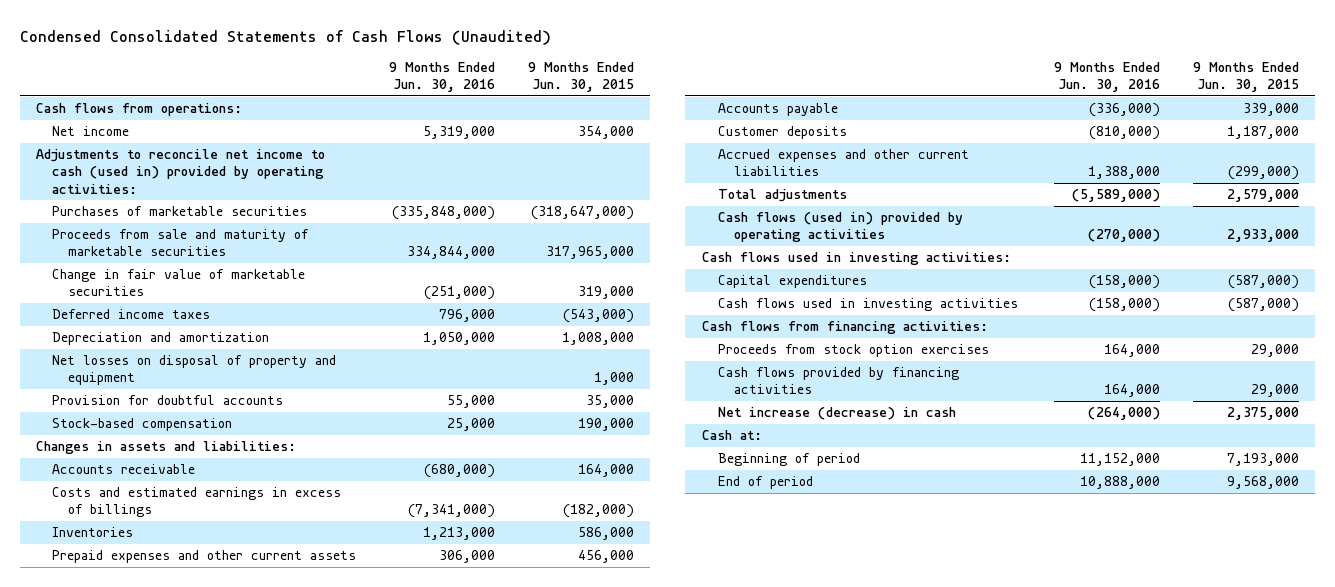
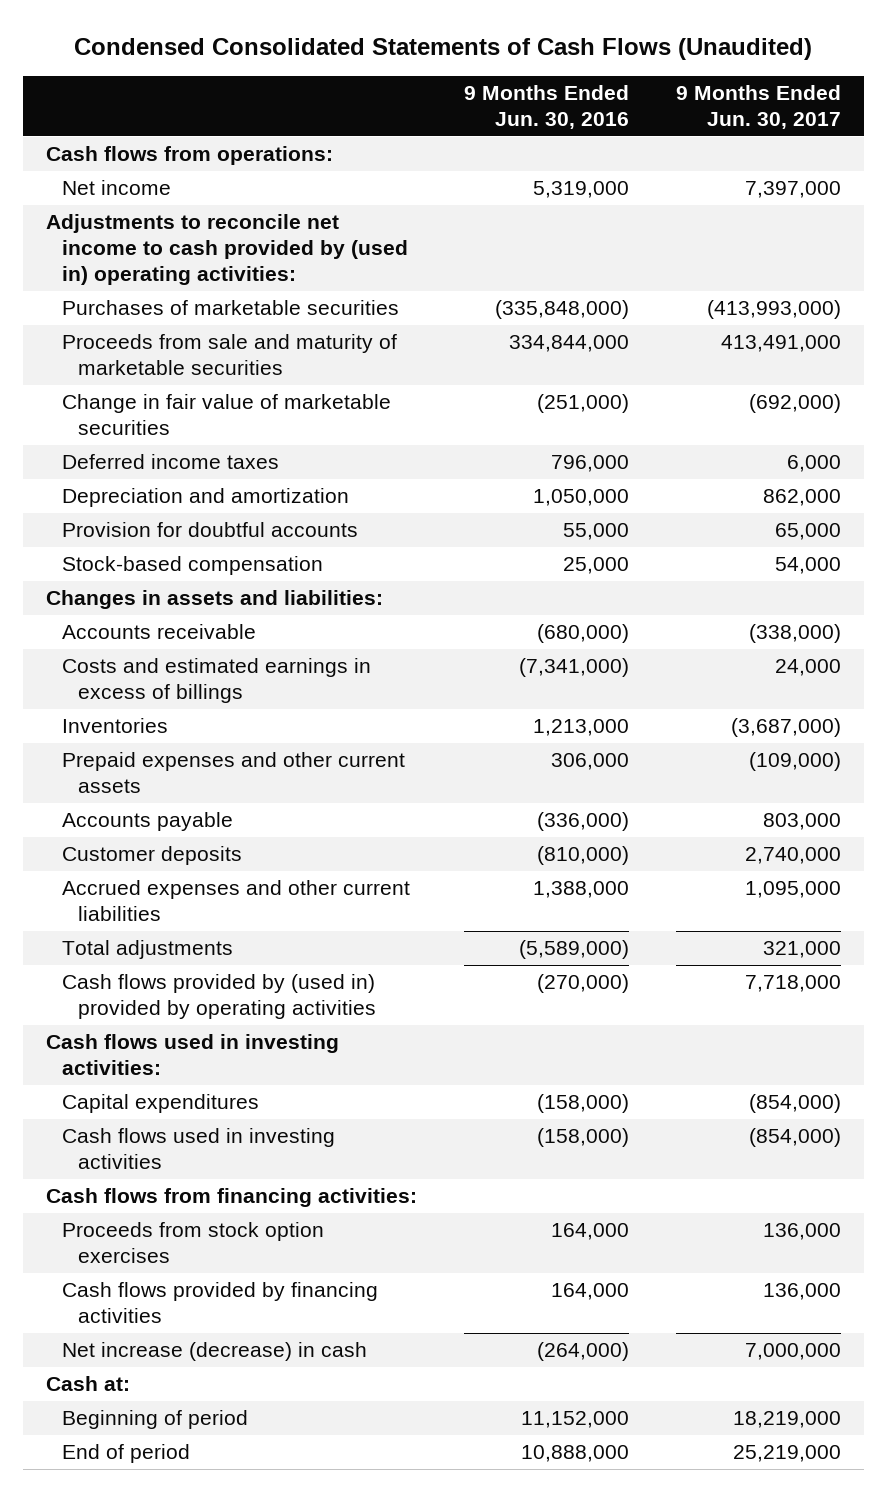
- | 9 Months Ended Jun. 30, 2016 | 9 Months Ended Jun. 30, 2015
+ | 9 Months Ended Jun. 30, 2016 | 9 Months Ended Jun. 30, 2017
- Adjustments to reconcile net income to cash (used in) provided by operating activities:
+ Adjustments to reconcile net income to cash provided by (used in) operating activities:
- Net losses on disposal of property and equipment | | 1,000
- Cash flows (used in) provided by operating activities | (270,000) | 2,933,000
+ Cash flows provided by (used in) provided by operating activities | (270,000) | 7,718,000

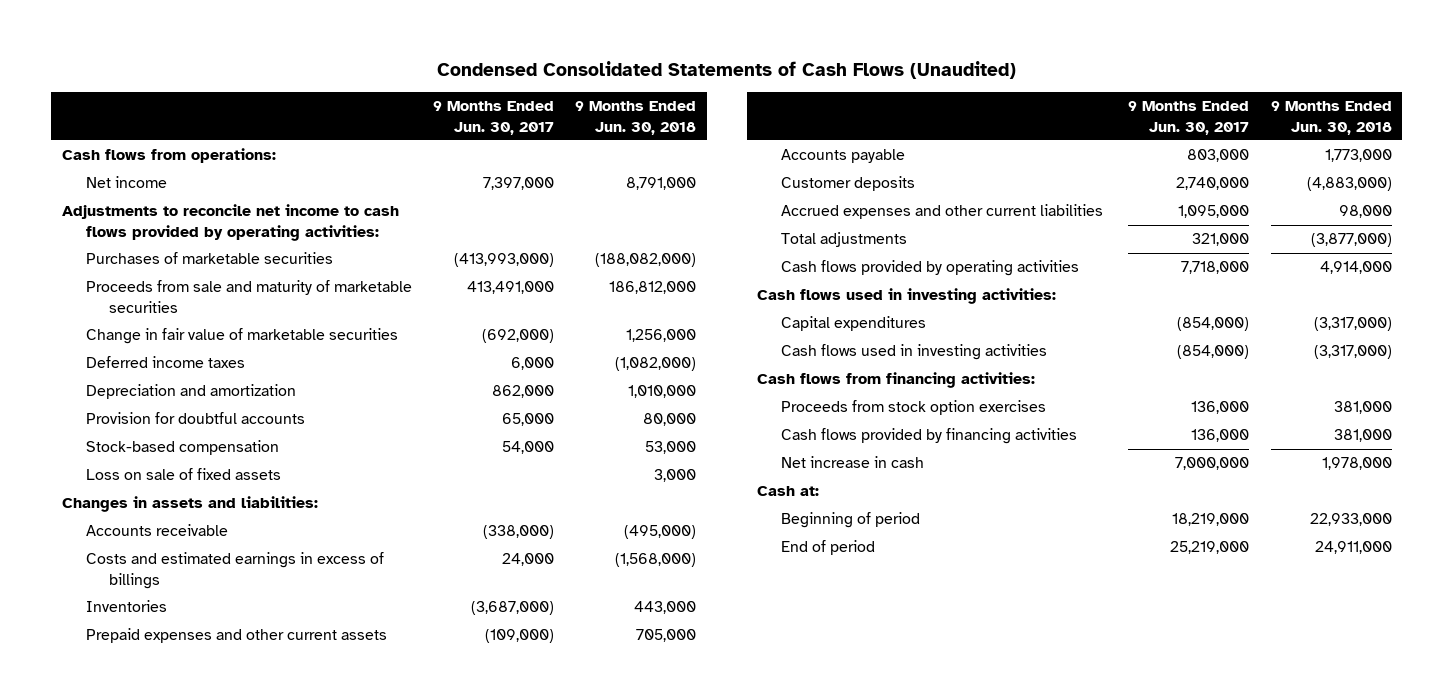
- | 9 Months Ended Jun. 30, 2016 | 9 Months Ended Jun. 30, 2017
+ | 9 Months Ended Jun. 30, 2017 | 9 Months Ended Jun. 30, 2018
- Adjustments to reconcile net income to cash provided by (used in) operating activities:
+ Adjustments to reconcile net income to cash flows provided by operating activities:
+ Loss on sale of fixed assets | | 3,000
- Cash flows provided by (used in) provided by operating activities | (270,000) | 7,718,000
+ Cash flows provided by operating activities | 7,718,000 | 4,914,000
- Net increase (decrease) in cash | (264,000) | 7,000,000
+ Net increase in cash | 7,000,000 | 1,978,000

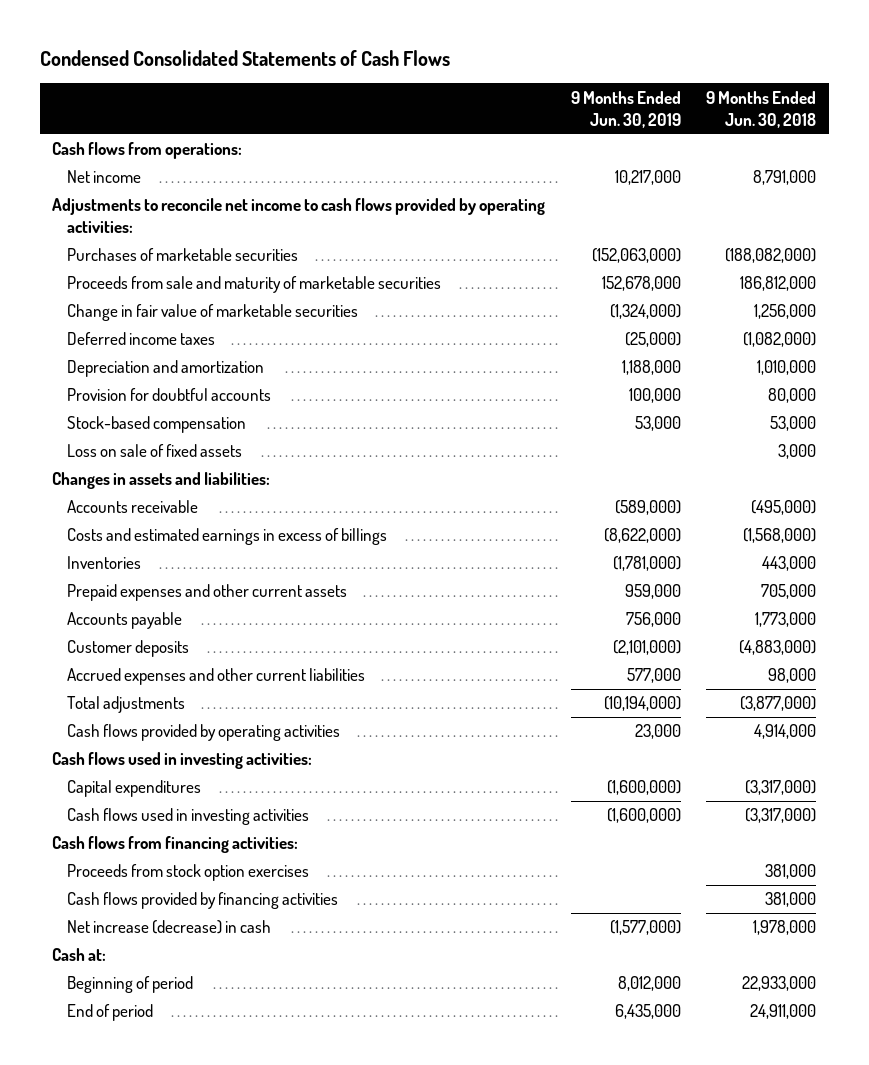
- Condensed Consolidated Statements of Cash Flows (Unaudited)
+ Condensed Consolidated Statements of Cash Flows
- | 9 Months Ended Jun. 30, 2017 | 9 Months Ended Jun. 30, 2018
+ | 9 Months Ended Jun. 30, 2019 | 9 Months Ended Jun. 30, 2018
- Net increase in cash | 7,000,000 | 1,978,000
+ Net increase (decrease) in cash | (1,577,000) | 1,978,000

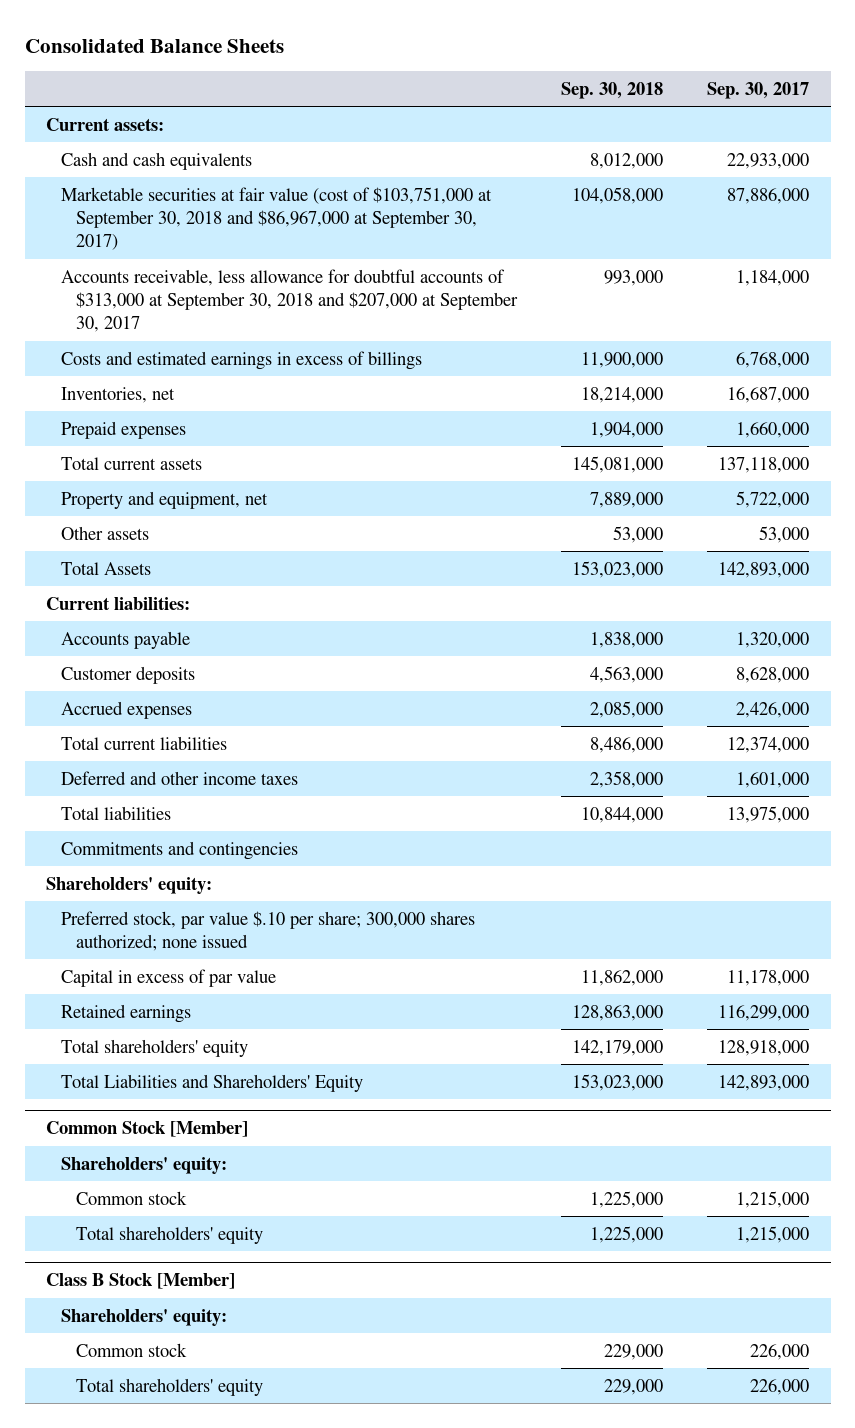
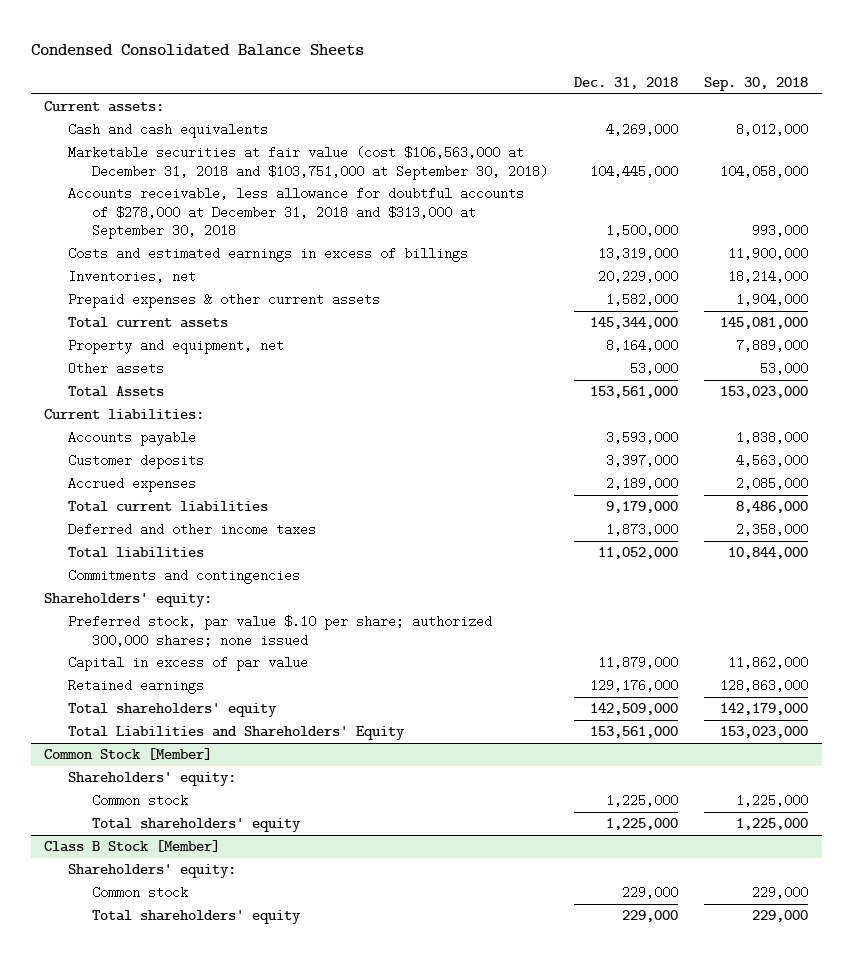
- Consolidated Balance Sheets
+ Condensed Consolidated Balance Sheets
- | Sep. 30, 2018 | Sep. 30, 2017
+ | Dec. 31, 2018 | Sep. 30, 2018
- Marketable securities at fair value (cost of $103,751,000 at September 30, 2018 and $86,967,000 at September 30, 2017) | 104,058,000 | 87,886,000
- Accounts receivable, less allowance for doubtful accounts of $313,000 at September 30, 2018 and $207,000 at September 30, 2017 | 993,000 | 1,184,000
+ Marketable securities at fair value (cost $106,563,000 at December 31, 2018 and $103,751,000 at September 30, 2018) | 104,445,000 | 104,058,000
+ Accounts receivable, less allowance for doubtful accounts of $278,000 at December 31, 2018 and $313,000 at September 30, 2018 | 1,500,000 | 993,000
- Prepaid expenses | 1,904,000 | 1,660,000
+ Prepaid expenses & other current assets | 1,582,000 | 1,904,000
- Preferred stock, par value $.10 per share; 300,000 shares authorized; none issued
+ Preferred stock, par value $.10 per share; authorized 300,000 shares; none issued

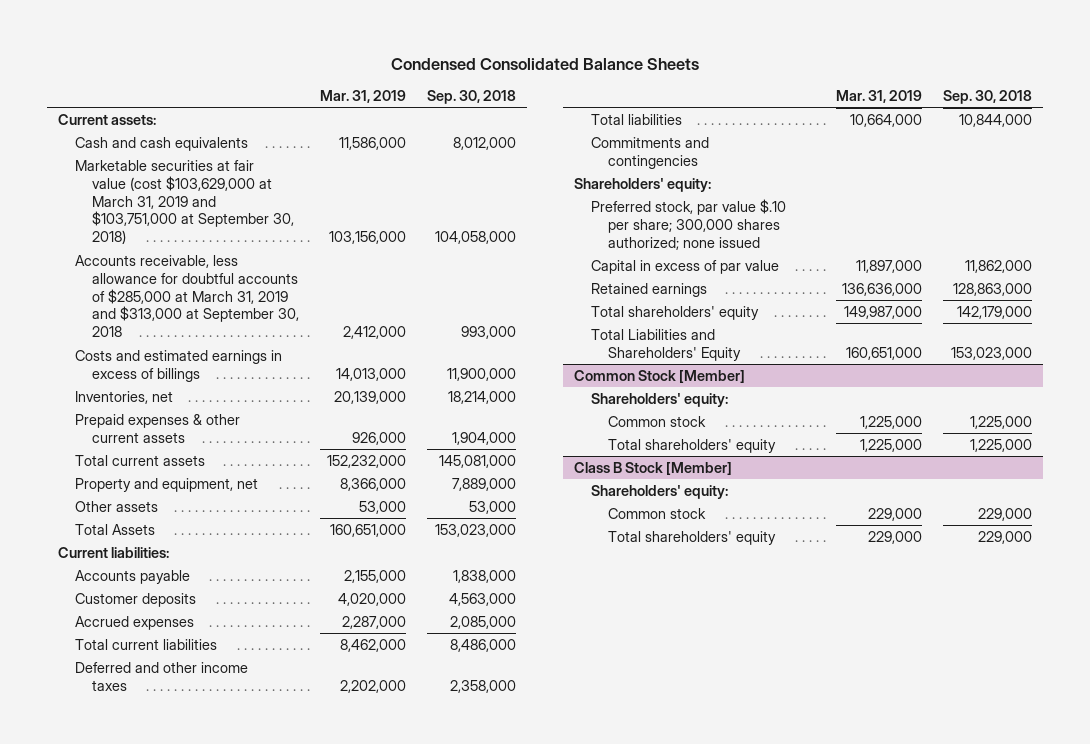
- | Dec. 31, 2018 | Sep. 30, 2018
+ | Mar. 31, 2019 | Sep. 30, 2018
- Marketable securities at fair value (cost $106,563,000 at December 31, 2018 and $103,751,000 at September 30, 2018) | 104,445,000 | 104,058,000
- Accounts receivable, less allowance for doubtful accounts of $278,000 at December 31, 2018 and $313,000 at September 30, 2018 | 1,500,000 | 993,000
+ Marketable securities at fair value (cost $103,629,000 at March 31, 2019 and $103,751,000 at September 30, 2018) | 103,156,000 | 104,058,000
+ Accounts receivable, less allowance for doubtful accounts of $285,000 at March 31, 2019 and $313,000 at September 30, 2018 | 2,412,000 | 993,000
- Preferred stock, par value $.10 per share; authorized 300,000 shares; none issued
+ Preferred stock, par value $.10 per share; 300,000 shares authorized; none issued

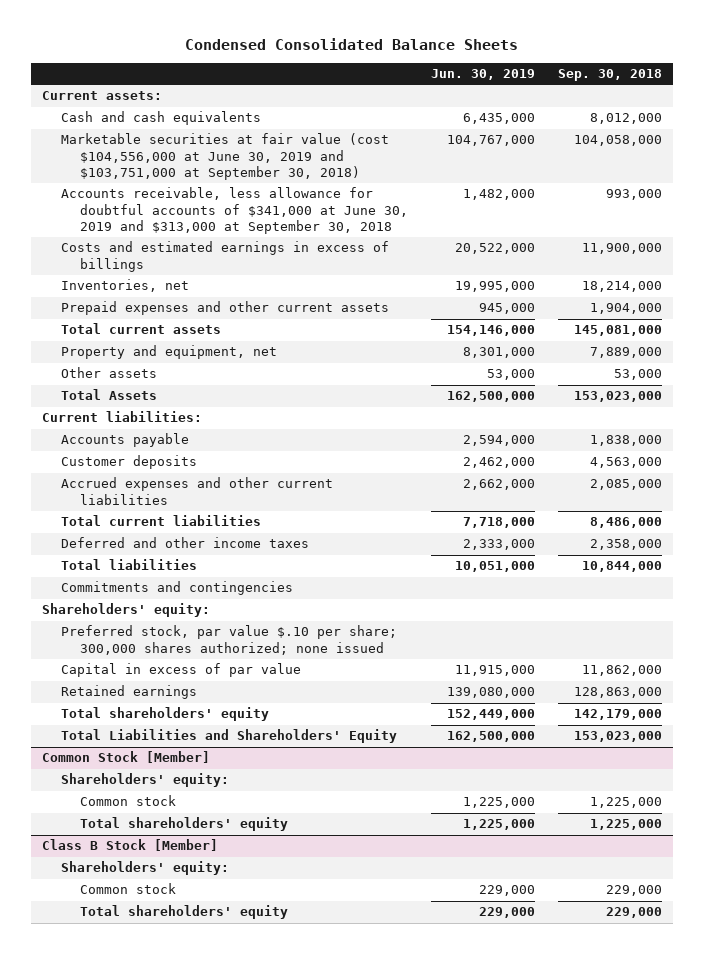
- | Mar. 31, 2019 | Sep. 30, 2018
+ | Jun. 30, 2019 | Sep. 30, 2018
- Marketable securities at fair value (cost $103,629,000 at March 31, 2019 and $103,751,000 at September 30, 2018) | 103,156,000 | 104,058,000
- Accounts receivable, less allowance for doubtful accounts of $285,000 at March 31, 2019 and $313,000 at September 30, 2018 | 2,412,000 | 993,000
+ Marketable securities at fair value (cost $104,556,000 at June 30, 2019 and $103,751,000 at September 30, 2018) | 104,767,000 | 104,058,000
+ Accounts receivable, less allowance for doubtful accounts of $341,000 at June 30, 2019 and $313,000 at September 30, 2018 | 1,482,000 | 993,000
- Prepaid expenses & other current assets | 926,000 | 1,904,000
+ Prepaid expenses and other current assets | 945,000 | 1,904,000
- Accrued expenses | 2,287,000 | 2,085,000
+ Accrued expenses and other current liabilities | 2,662,000 | 2,085,000

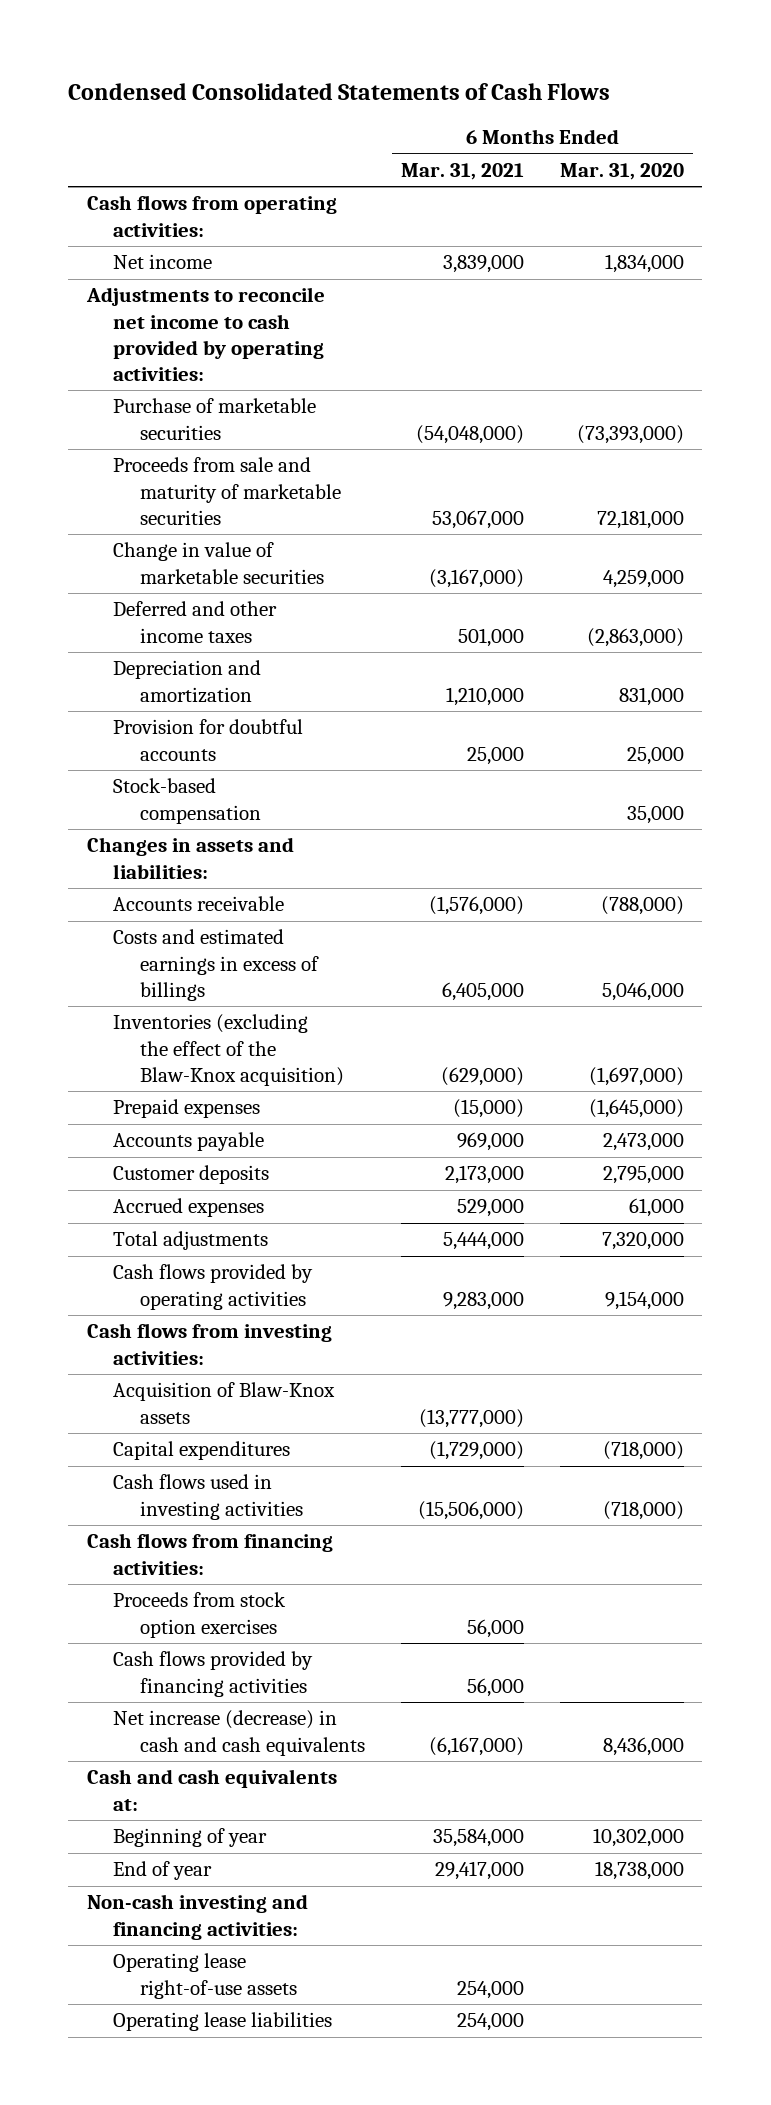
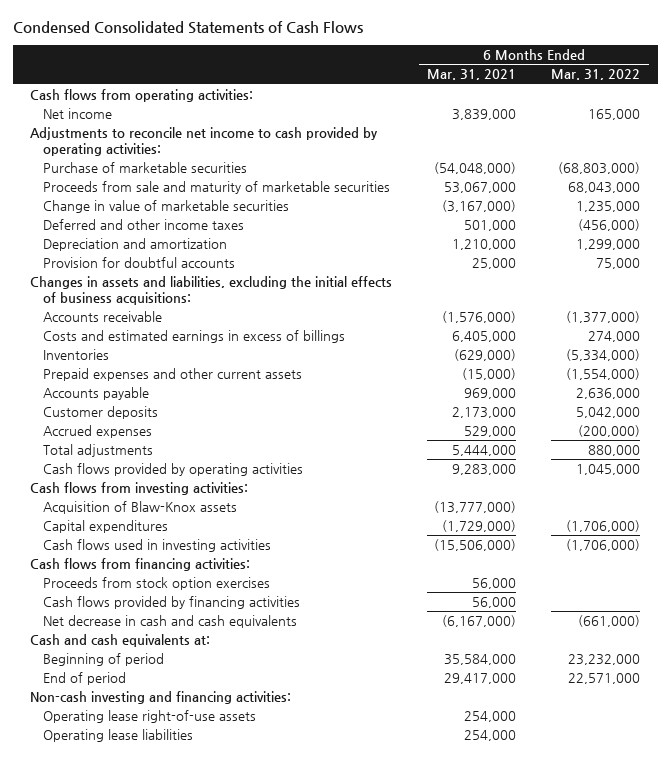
- | 6 Months Ended Mar. 31, 2021 | 6 Months Ended Mar. 31, 2020
+ | 6 Months Ended Mar. 31, 2021 | 6 Months Ended Mar. 31, 2022
- Stock-based compensation | | 35,000
- Changes in assets and liabilities:
+ Changes in assets and liabilities, excluding the initial effects of business acquisitions:
- Inventories (excluding the effect of the Blaw-Knox acquisition) | (629,000) | (1,697,000)
- Prepaid expenses | (15,000) | (1,645,000)
+ Inventories | (629,000) | (5,334,000)
+ Prepaid expenses and other current assets | (15,000) | (1,554,000)
- Net increase (decrease) in cash and cash equivalents | (6,167,000) | 8,436,000
+ Net decrease in cash and cash equivalents | (6,167,000) | (661,000)
- Beginning of year | 35,584,000 | 10,302,000
- End of year | 29,417,000 | 18,738,000
+ Beginning of period | 35,584,000 | 23,232,000
+ End of period | 29,417,000 | 22,571,000

